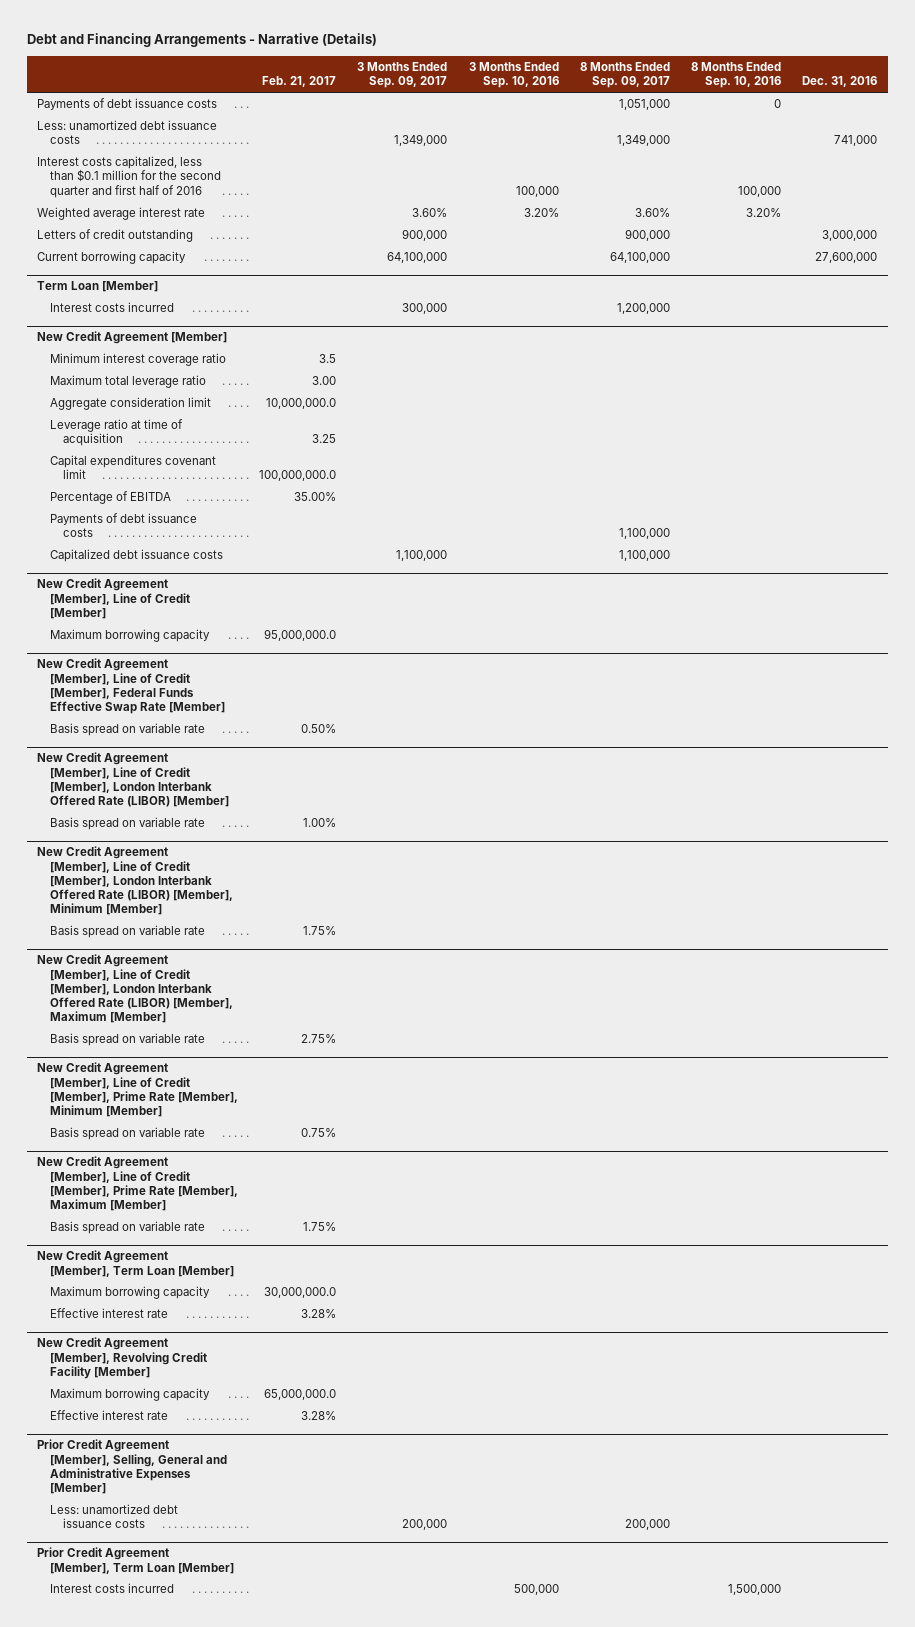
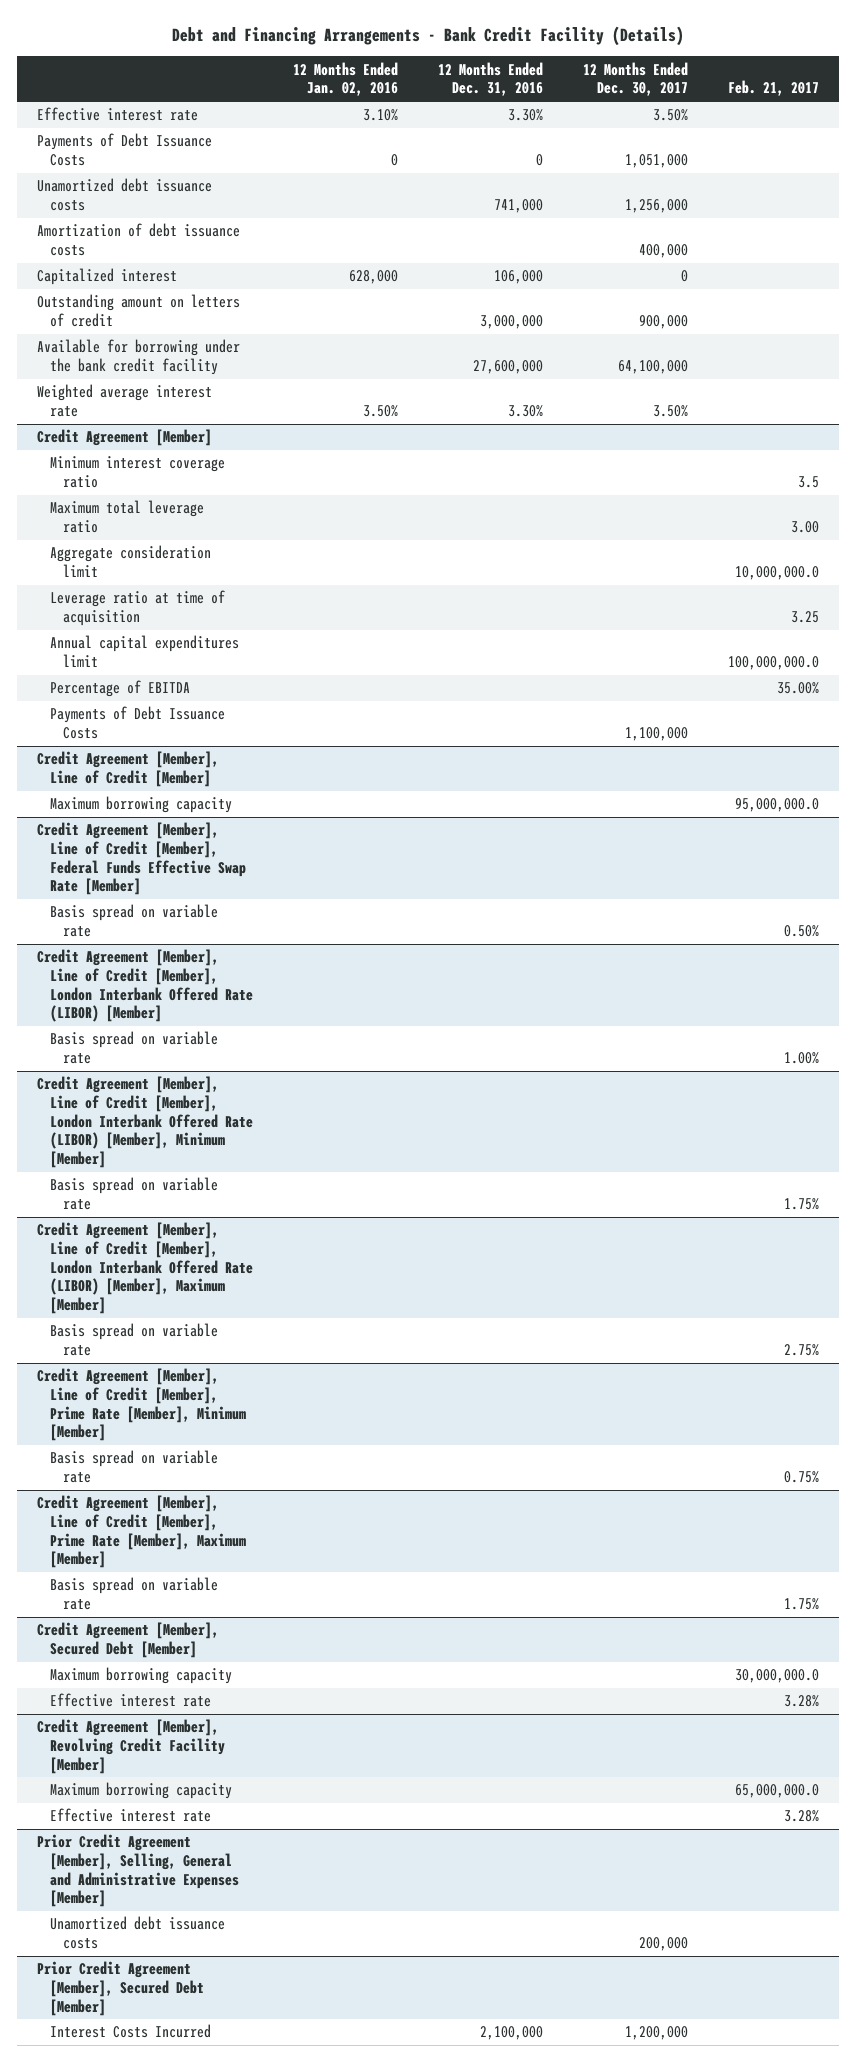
- Debt and Financing Arrangements - Narrative (Details)
+ Debt and Financing Arrangements - Bank Credit Facility (Details)
- | Feb. 21, 2017 | 3 Months Ended Sep. 09, 2017 | 3 Months Ended Sep. 10, 2016 | 8 Months Ended Sep. 09, 2017 | 8 Months Ended Sep. 10, 2016 | Dec. 31, 2016
+ | 12 Months Ended Jan. 02, 2016 | 12 Months Ended Dec. 31, 2016 | 12 Months Ended Dec. 30, 2017 | Feb. 21, 2017
- Payments of debt issuance costs | | | | 1,051,000 | 0 |
- Less: unamortized debt issuance costs | | 1,349,000 | | 1,349,000 | | 741,000
- Interest costs capitalized, less than $0.1 million for the second quarter and first half of 2016 | | | 100,000 | | 100,000 |
+ Effective interest rate | 3.10% | 3.30% | 3.50% |
+ Payments of Debt Issuance Costs | 0 | 0 | 1,051,000 |
+ Unamortized debt issuance costs | | 741,000 | 1,256,000 |
+ Amortization of debt issuance costs | | | 400,000 |
+ Capitalized interest | 628,000 | 106,000 | 0 |
+ Outstanding amount on letters of credit | | 3,000,000 | 900,000 |
+ Available for borrowing under the bank credit facility | | 27,600,000 | 64,100,000 |
- Letters of credit outstanding | | 900,000 | | 900,000 | | 3,000,000
- Current borrowing capacity | | 64,100,000 | | 64,100,000 | | 27,600,000
- Term Loan [Member]
- Interest costs incurred | | 300,000 | | 1,200,000 | |
- New Credit Agreement [Member]
+ Credit Agreement [Member]
- Capital expenditures covenant limit | 100,000,000.0 | | | | |
+ Annual capital expenditures limit | | | | 100,000,000.0
- Payments of debt issuance costs | | | | 1,100,000 | |
- Capitalized debt issuance costs | | 1,100,000 | | 1,100,000 | |
- New Credit Agreement [Member], Line of Credit [Member]
+ Payments of Debt Issuance Costs | | | 1,100,000 |
+ Credit Agreement [Member], Line of Credit [Member]
- New Credit Agreement [Member], Line of Credit [Member], Federal Funds Effective Swap Rate [Member]
+ Credit Agreement [Member], Line of Credit [Member], Federal Funds Effective Swap Rate [Member]
- New Credit Agreement [Member], Line of Credit [Member], London Interbank Offered Rate (LIBOR) [Member]
+ Credit Agreement [Member], Line of Credit [Member], London Interbank Offered Rate (LIBOR) [Member]
- New Credit Agreement [Member], Line of Credit [Member], London Interbank Offered Rate (LIBOR) [Member], Minimum [Member]
+ Credit Agreement [Member], Line of Credit [Member], London Interbank Offered Rate (LIBOR) [Member], Minimum [Member]
- New Credit Agreement [Member], Line of Credit [Member], London Interbank Offered Rate (LIBOR) [Member], Maximum [Member]
+ Credit Agreement [Member], Line of Credit [Member], London Interbank Offered Rate (LIBOR) [Member], Maximum [Member]
- New Credit Agreement [Member], Line of Credit [Member], Prime Rate [Member], Minimum [Member]
+ Credit Agreement [Member], Line of Credit [Member], Prime Rate [Member], Minimum [Member]
- New Credit Agreement [Member], Line of Credit [Member], Prime Rate [Member], Maximum [Member]
+ Credit Agreement [Member], Line of Credit [Member], Prime Rate [Member], Maximum [Member]
- New Credit Agreement [Member], Term Loan [Member]
+ Credit Agreement [Member], Secured Debt [Member]
- New Credit Agreement [Member], Revolving Credit Facility [Member]
+ Credit Agreement [Member], Revolving Credit Facility [Member]
@ Prior Credit Agreement [Member], Selling, General and Administrative Expenses [Member]
- Less: unamortized debt issuance costs | | 200,000 | | 200,000 | |
- Prior Credit Agreement [Member], Term Loan [Member]
- Interest costs incurred | | | 500,000 | | 1,500,000 |
@ Prior Credit Agreement [Member], Selling, General and Administrative Expenses [Member]
+ Unamortized debt issuance costs | | | 200,000 |
+ Prior Credit Agreement [Member], Secured Debt [Member]
+ Interest Costs Incurred | | 2,100,000 | 1,200,000 |

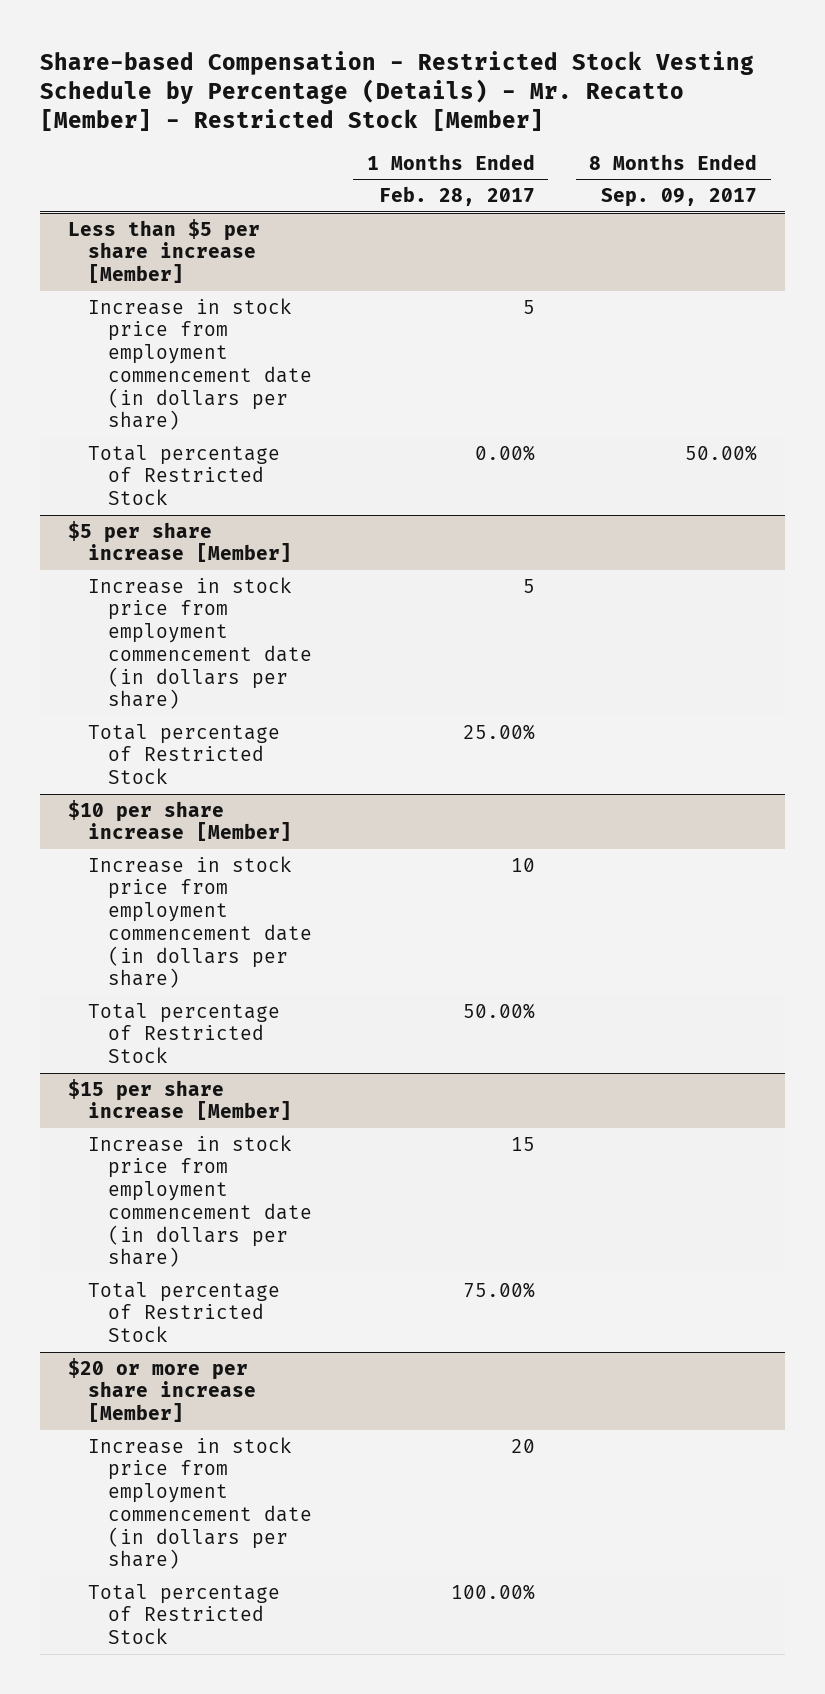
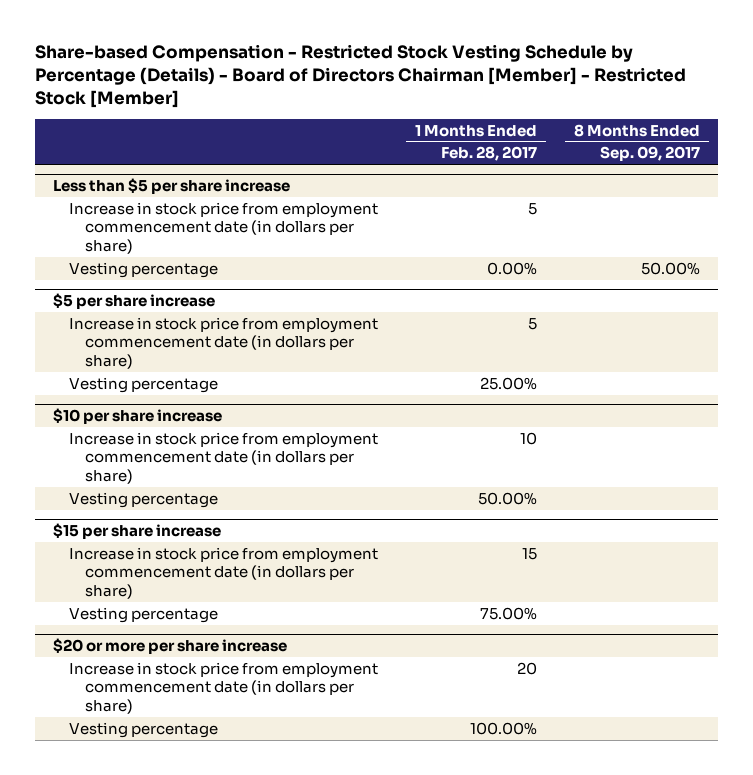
- Share-based Compensation - Restricted Stock Vesting Schedule by Percentage (Details) - Mr. Recatto [Member] - Restricted Stock [Member]
+ Share-based Compensation - Restricted Stock Vesting Schedule by Percentage (Details) - Board of Directors Chairman [Member] - Restricted Stock [Member]
- Less than $5 per share increase [Member]
+ Less than $5 per share increase
- Total percentage of Restricted Stock | 0.00% | 50.00%
- $5 per share increase [Member]
+ Vesting percentage | 0.00% | 50.00%
+ $5 per share increase
- Total percentage of Restricted Stock | 25.00% |
- $10 per share increase [Member]
+ Vesting percentage | 25.00% |
+ $10 per share increase
- Total percentage of Restricted Stock | 50.00% |
- $15 per share increase [Member]
+ Vesting percentage | 50.00% |
+ $15 per share increase
- Total percentage of Restricted Stock | 75.00% |
- $20 or more per share increase [Member]
+ Vesting percentage | 75.00% |
+ $20 or more per share increase
- Total percentage of Restricted Stock | 100.00% |
+ Vesting percentage | 100.00% |

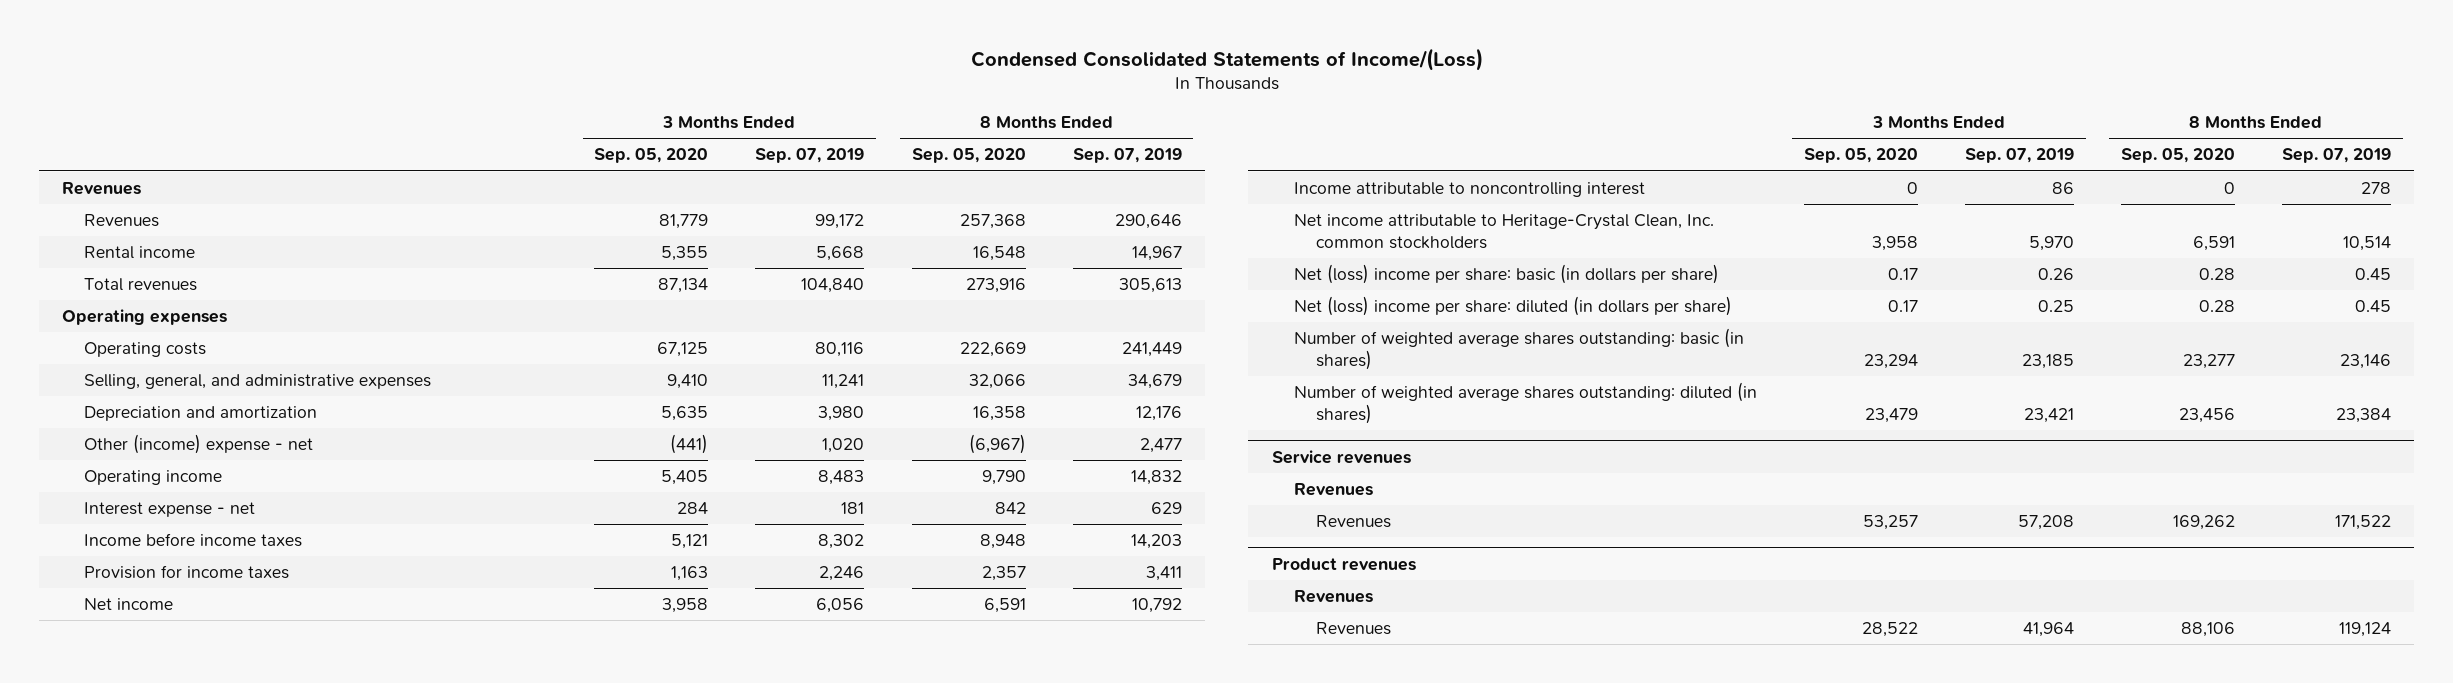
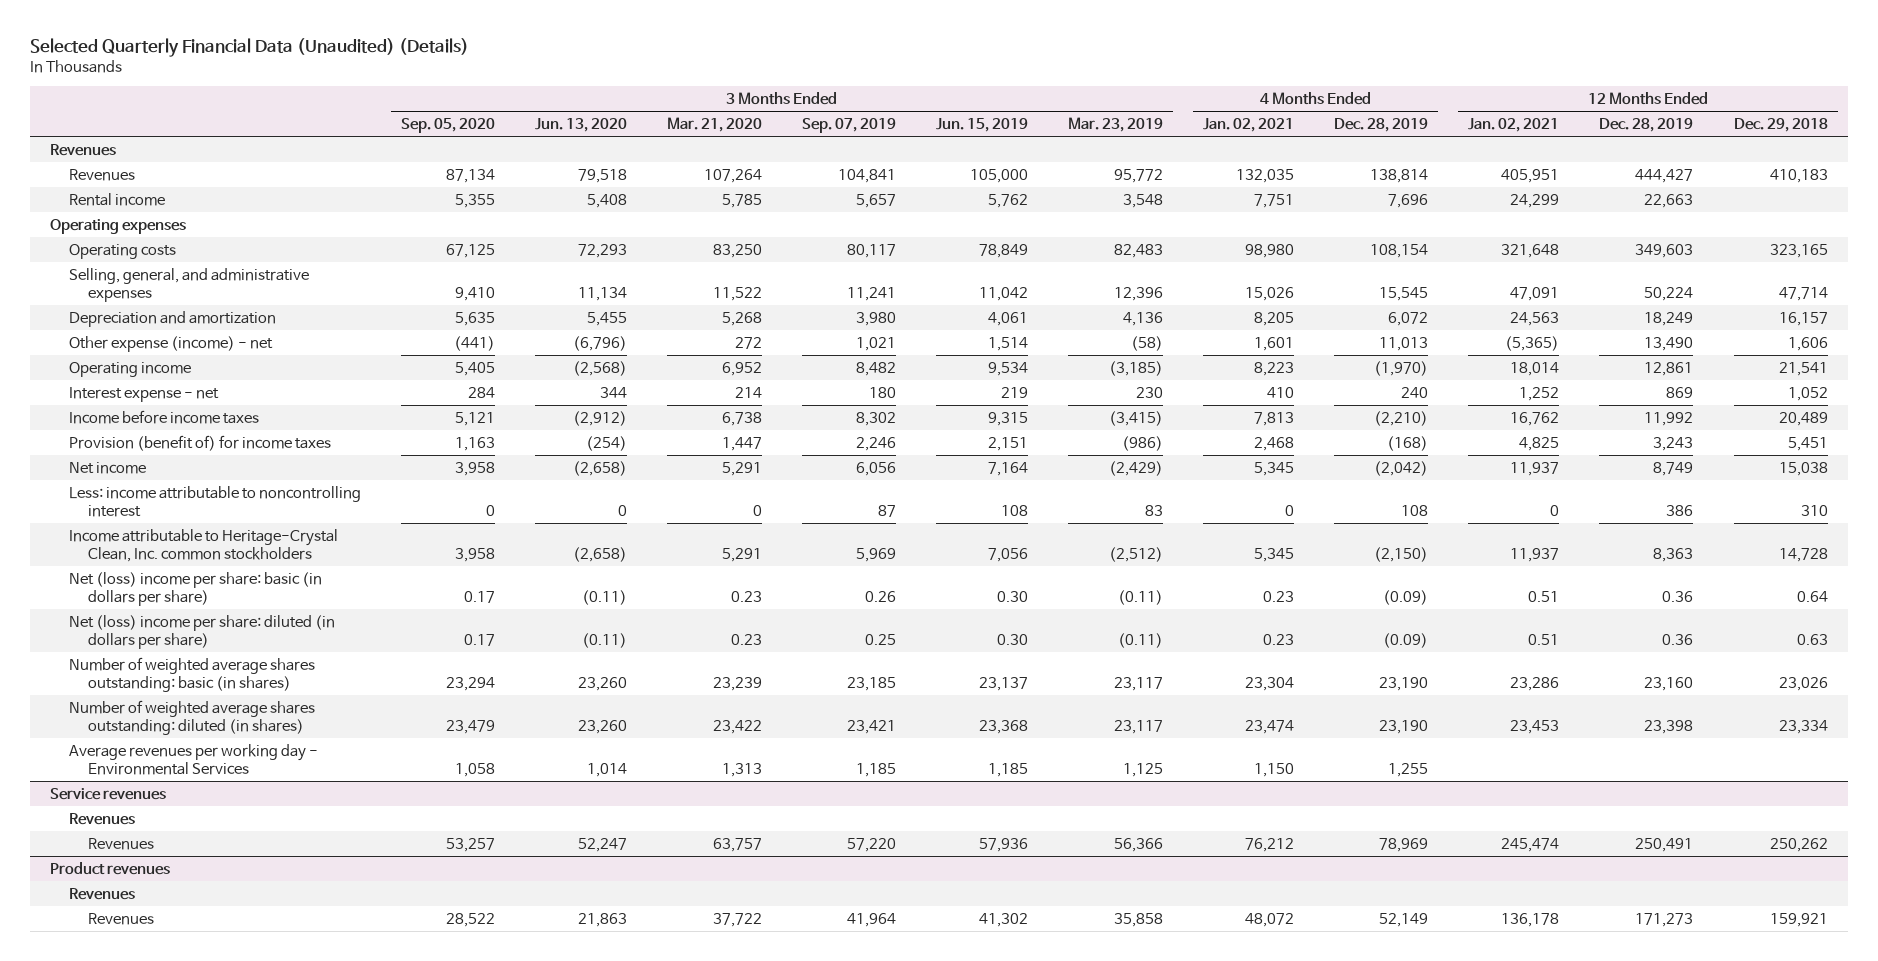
- Condensed Consolidated Statements of Income/(Loss)
+ Selected Quarterly Financial Data (Unaudited) (Details)
- | 3 Months Ended Sep. 05, 2020 | 3 Months Ended Sep. 07, 2019 | 8 Months Ended Sep. 05, 2020 | 8 Months Ended Sep. 07, 2019
+ | 3 Months Ended Sep. 05, 2020 | 3 Months Ended Jun. 13, 2020 | 3 Months Ended Mar. 21, 2020 | 3 Months Ended Sep. 07, 2019 | 3 Months Ended Jun. 15, 2019 | 3 Months Ended Mar. 23, 2019 | 4 Months Ended Jan. 02, 2021 | 4 Months Ended Dec. 28, 2019 | 12 Months Ended Jan. 02, 2021 | 12 Months Ended Dec. 28, 2019 | 12 Months Ended Dec. 29, 2018
- Revenues | 81,779 | 99,172 | 257,368 | 290,646
- Rental income | 5,355 | 5,668 | 16,548 | 14,967
- Total revenues | 87,134 | 104,840 | 273,916 | 305,613
+ Revenues | 87,134 | 79,518 | 107,264 | 104,841 | 105,000 | 95,772 | 132,035 | 138,814 | 405,951 | 444,427 | 410,183
+ Rental income | 5,355 | 5,408 | 5,785 | 5,657 | 5,762 | 3,548 | 7,751 | 7,696 | 24,299 | 22,663 |
- Operating costs | 67,125 | 80,116 | 222,669 | 241,449
+ Operating costs | 67,125 | 72,293 | 83,250 | 80,117 | 78,849 | 82,483 | 98,980 | 108,154 | 321,648 | 349,603 | 323,165
- Other (income) expense - net | (441) | 1,020 | (6,967) | 2,477
- Operating income | 5,405 | 8,483 | 9,790 | 14,832
- Interest expense - net | 284 | 181 | 842 | 629
+ Other expense (income) - net | (441) | (6,796) | 272 | 1,021 | 1,514 | (58) | 1,601 | 11,013 | (5,365) | 13,490 | 1,606
+ Operating income | 5,405 | (2,568) | 6,952 | 8,482 | 9,534 | (3,185) | 8,223 | (1,970) | 18,014 | 12,861 | 21,541
+ Interest expense - net | 284 | 344 | 214 | 180 | 219 | 230 | 410 | 240 | 1,252 | 869 | 1,052
- Provision for income taxes | 1,163 | 2,246 | 2,357 | 3,411
+ Provision (benefit of) for income taxes | 1,163 | (254) | 1,447 | 2,246 | 2,151 | (986) | 2,468 | (168) | 4,825 | 3,243 | 5,451
- Income attributable to noncontrolling interest | 0 | 86 | 0 | 278
- Net income attributable to Heritage-Crystal Clean, Inc. common stockholders | 3,958 | 5,970 | 6,591 | 10,514
+ Less: income attributable to noncontrolling interest | 0 | 0 | 0 | 87 | 108 | 83 | 0 | 108 | 0 | 386 | 310
+ Income attributable to Heritage-Crystal Clean, Inc. common stockholders | 3,958 | (2,658) | 5,291 | 5,969 | 7,056 | (2,512) | 5,345 | (2,150) | 11,937 | 8,363 | 14,728
+ Average revenues per working day - Environmental Services | 1,058 | 1,014 | 1,313 | 1,185 | 1,185 | 1,125 | 1,150 | 1,255 | | |
@ Service revenues
- Revenues | 53,257 | 57,208 | 169,262 | 171,522
+ Revenues | 53,257 | 52,247 | 63,757 | 57,220 | 57,936 | 56,366 | 76,212 | 78,969 | 245,474 | 250,491 | 250,262

